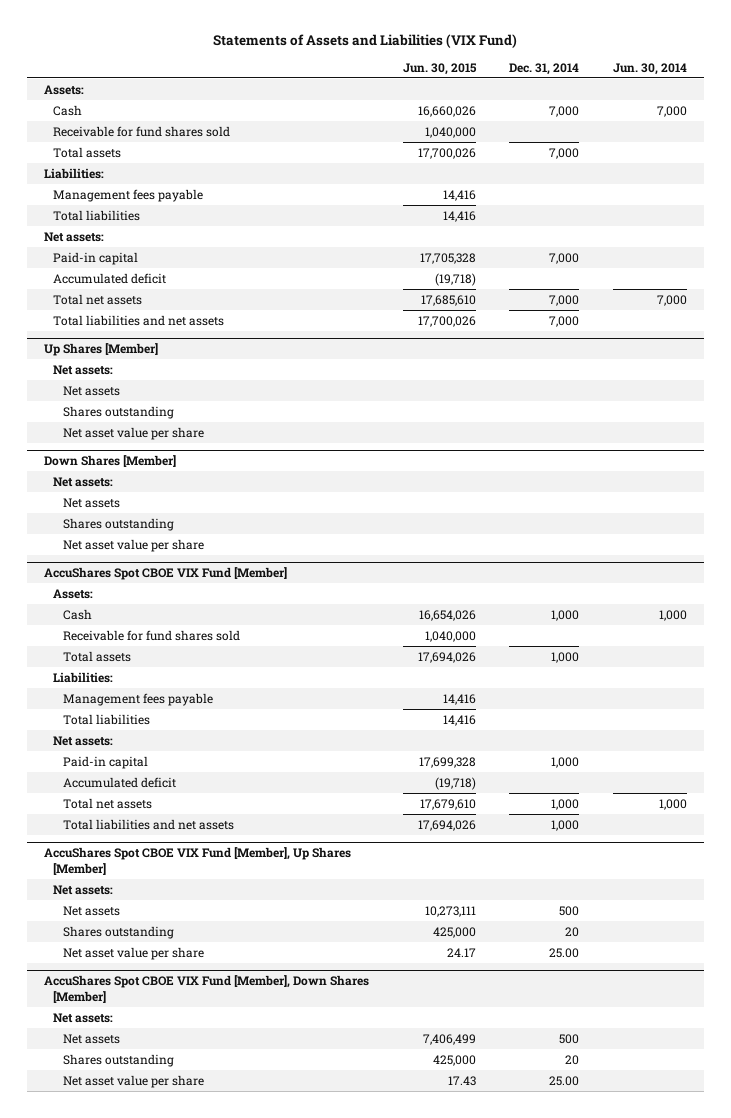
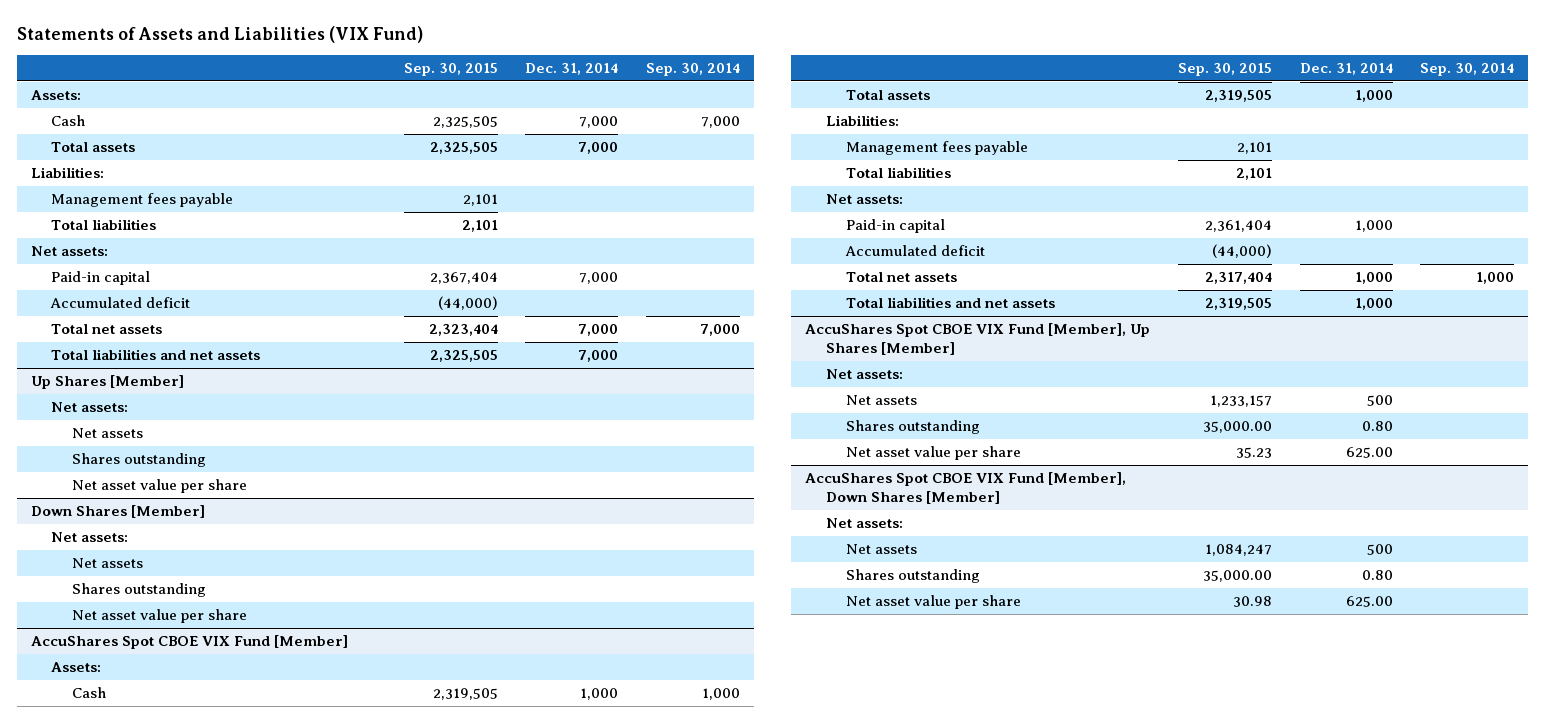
- | Jun. 30, 2015 | Dec. 31, 2014 | Jun. 30, 2014
+ | Sep. 30, 2015 | Dec. 31, 2014 | Sep. 30, 2014
- Receivable for fund shares sold | 1,040,000 | |
@ AccuShares Spot CBOE VIX Fund [Member]
- Receivable for fund shares sold | 1,040,000 | |
@ AccuShares Spot CBOE VIX Fund [Member], Up Shares [Member]
- Shares outstanding | 425,000 | 20 |
- Net asset value per share | 24.17 | 25.00 |
+ Shares outstanding | 35,000.00 | 0.80 |
+ Net asset value per share | 35.23 | 625.00 |
@ AccuShares Spot CBOE VIX Fund [Member], Down Shares [Member]
- Shares outstanding | 425,000 | 20 |
- Net asset value per share | 17.43 | 25.00 |
+ Shares outstanding | 35,000.00 | 0.80 |
+ Net asset value per share | 30.98 | 625.00 |

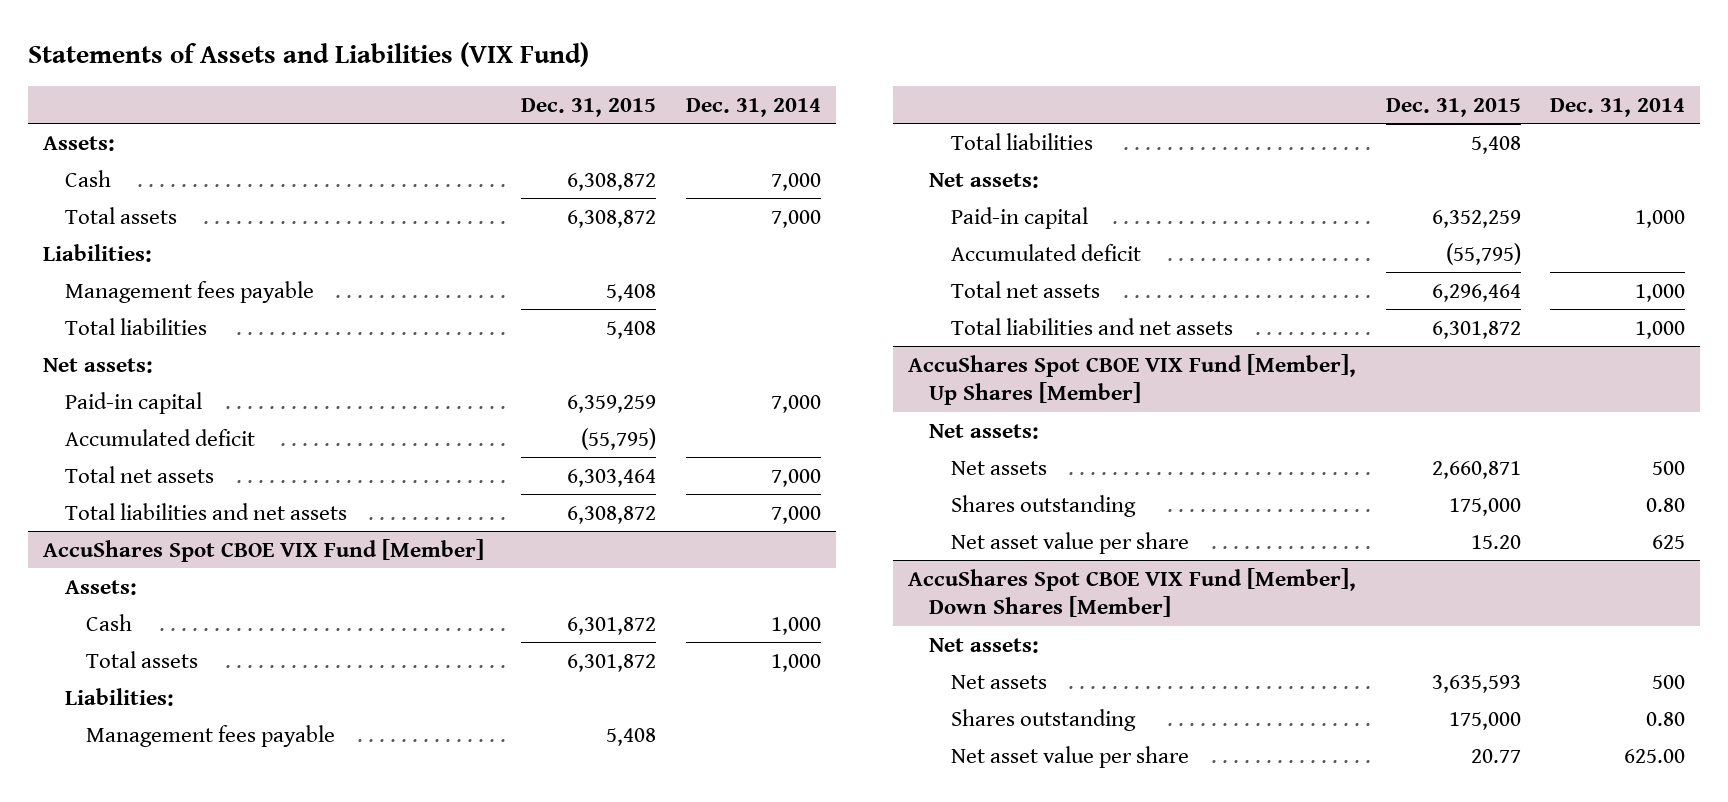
- | Sep. 30, 2015 | Dec. 31, 2014 | Sep. 30, 2014
+ | Dec. 31, 2015 | Dec. 31, 2014
- Up Shares [Member]
- Net assets:
- Net assets
- Shares outstanding
- Net asset value per share
- Down Shares [Member]
- Net assets:
- Net assets
- Shares outstanding
- Net asset value per share
@ AccuShares Spot CBOE VIX Fund [Member], Up Shares [Member]
- Net asset value per share | 35.23 | 625.00 |
+ Net asset value per share | 15.20 | 625

